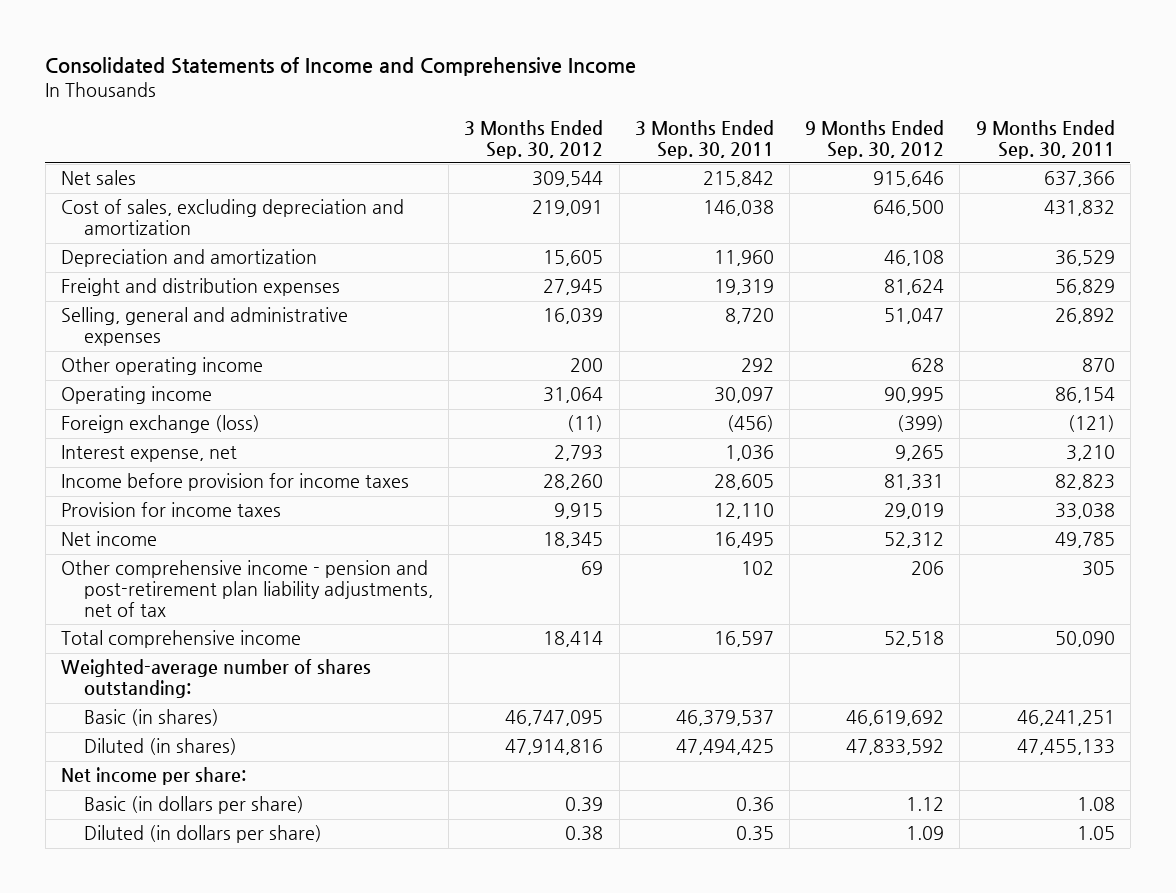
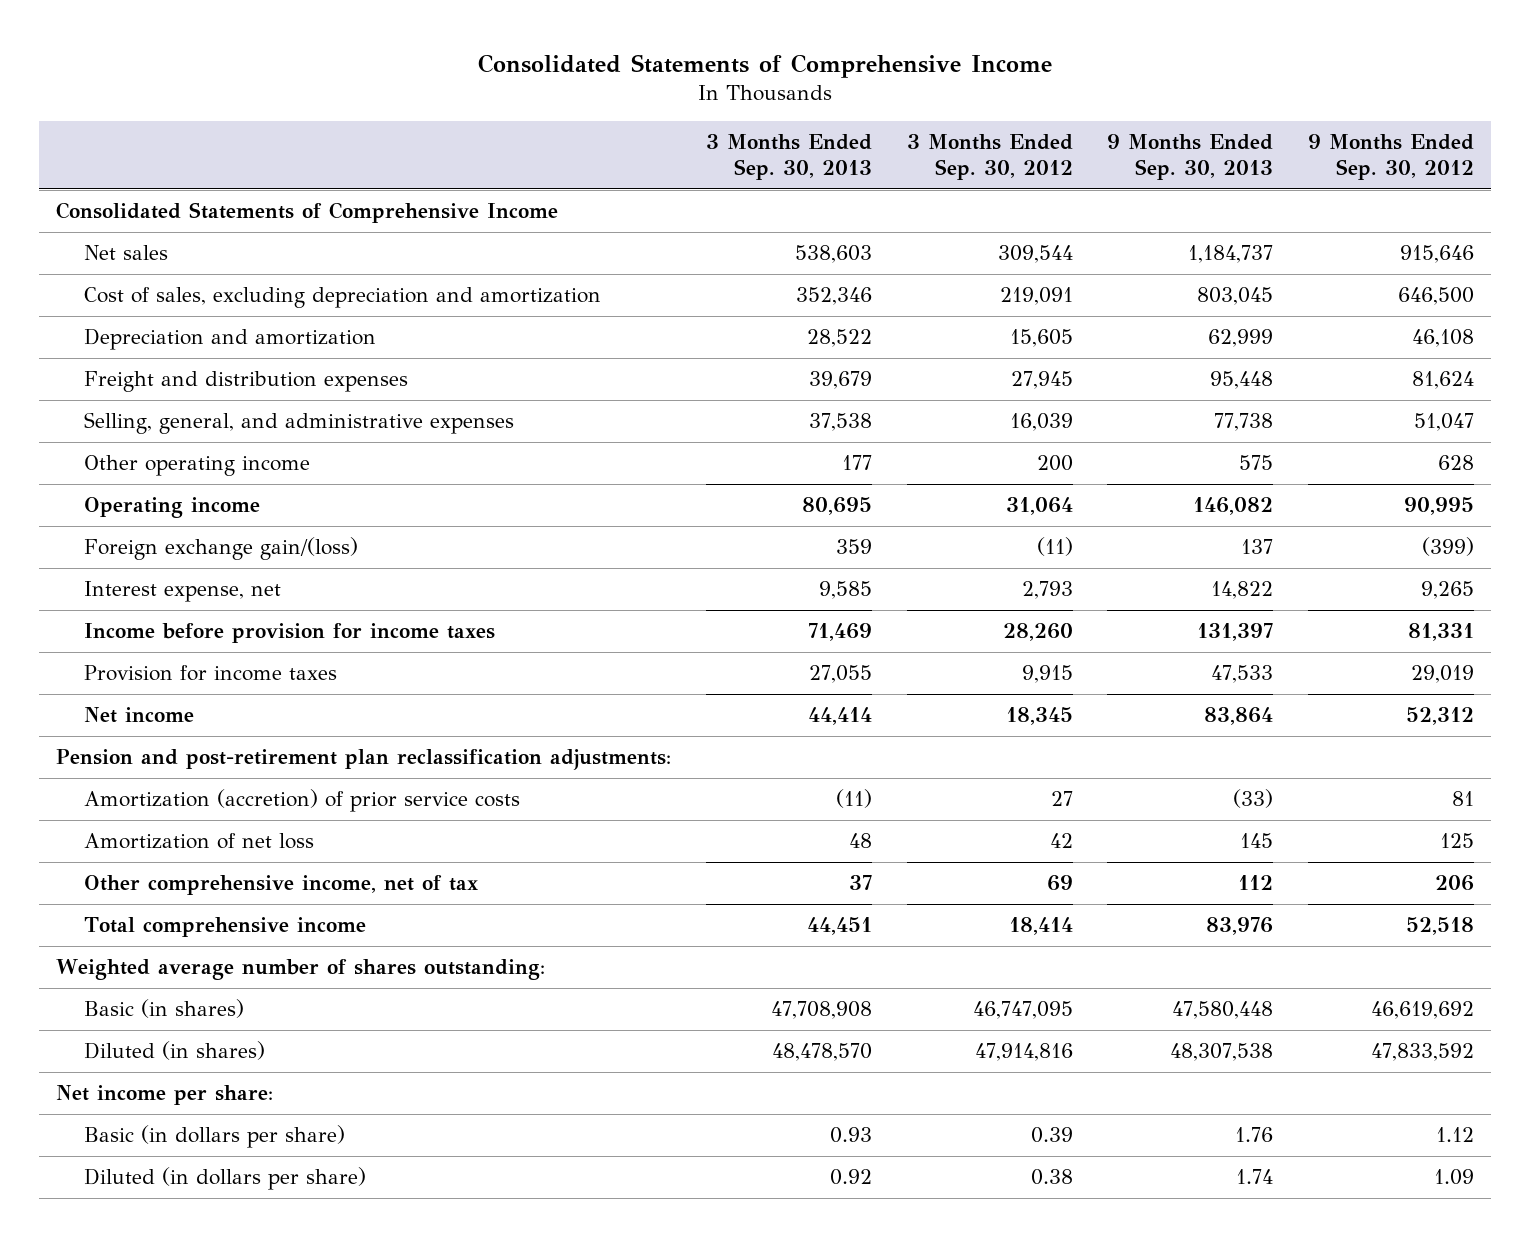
- Consolidated Statements of Income and Comprehensive Income
+ Consolidated Statements of Comprehensive Income
- | 3 Months Ended Sep. 30, 2012 | 3 Months Ended Sep. 30, 2011 | 9 Months Ended Sep. 30, 2012 | 9 Months Ended Sep. 30, 2011
+ | 3 Months Ended Sep. 30, 2013 | 3 Months Ended Sep. 30, 2012 | 9 Months Ended Sep. 30, 2013 | 9 Months Ended Sep. 30, 2012
+ Consolidated Statements of Comprehensive Income
- Selling, general and administrative expenses | 16,039 | 8,720 | 51,047 | 26,892
+ Selling, general, and administrative expenses | 37,538 | 16,039 | 77,738 | 51,047
- Foreign exchange (loss) | (11) | (456) | (399) | (121)
+ Foreign exchange gain/(loss) | 359 | (11) | 137 | (399)
- Other comprehensive income - pension and post-retirement plan liability adjustments, net of tax | 69 | 102 | 206 | 305
+ Pension and post-retirement plan reclassification adjustments:
+ Amortization (accretion) of prior service costs | (11) | 27 | (33) | 81
+ Amortization of net loss | 48 | 42 | 145 | 125
+ Other comprehensive income, net of tax | 37 | 69 | 112 | 206
- Weighted-average number of shares outstanding:
+ Weighted average number of shares outstanding:

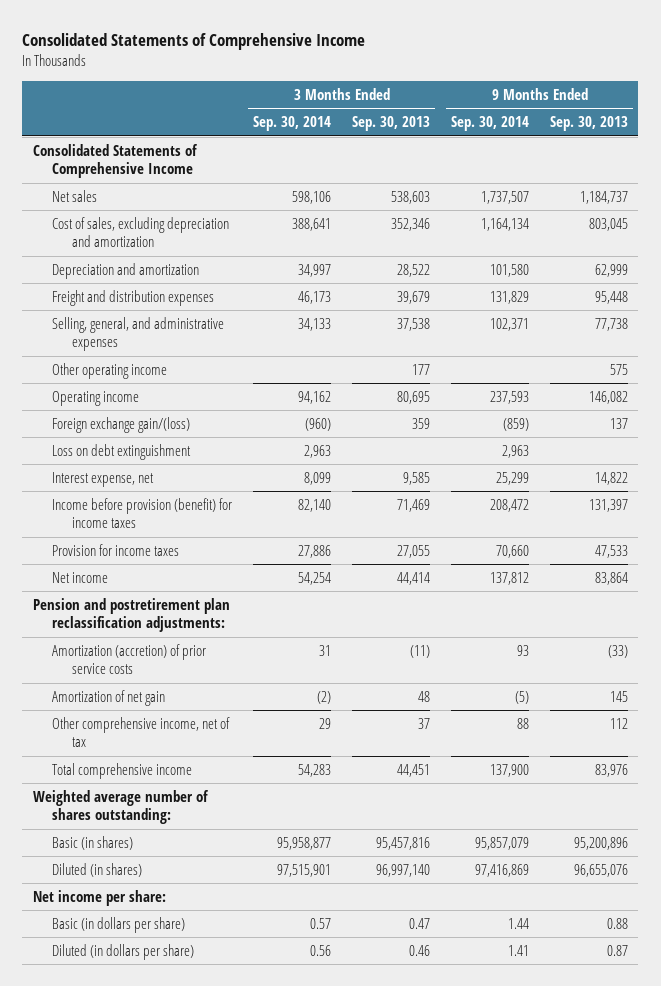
- | 3 Months Ended Sep. 30, 2013 | 3 Months Ended Sep. 30, 2012 | 9 Months Ended Sep. 30, 2013 | 9 Months Ended Sep. 30, 2012
+ | 3 Months Ended Sep. 30, 2014 | 3 Months Ended Sep. 30, 2013 | 9 Months Ended Sep. 30, 2014 | 9 Months Ended Sep. 30, 2013
+ Loss on debt extinguishment | 2,963 | | 2,963 |
- Income before provision for income taxes | 71,469 | 28,260 | 131,397 | 81,331
+ Income before provision (benefit) for income taxes | 82,140 | 71,469 | 208,472 | 131,397
- Pension and post-retirement plan reclassification adjustments:
+ Pension and postretirement plan reclassification adjustments:
- Amortization of net loss | 48 | 42 | 145 | 125
+ Amortization of net gain | (2) | 48 | (5) | 145
- Basic (in shares) | 47,708,908 | 46,747,095 | 47,580,448 | 46,619,692
- Diluted (in shares) | 48,478,570 | 47,914,816 | 48,307,538 | 47,833,592
+ Basic (in shares) | 95,958,877 | 95,457,816 | 95,857,079 | 95,200,896
+ Diluted (in shares) | 97,515,901 | 96,997,140 | 97,416,869 | 96,655,076
- Basic (in dollars per share) | 0.93 | 0.39 | 1.76 | 1.12
- Diluted (in dollars per share) | 0.92 | 0.38 | 1.74 | 1.09
+ Basic (in dollars per share) | 0.57 | 0.47 | 1.44 | 0.88
+ Diluted (in dollars per share) | 0.56 | 0.46 | 1.41 | 0.87

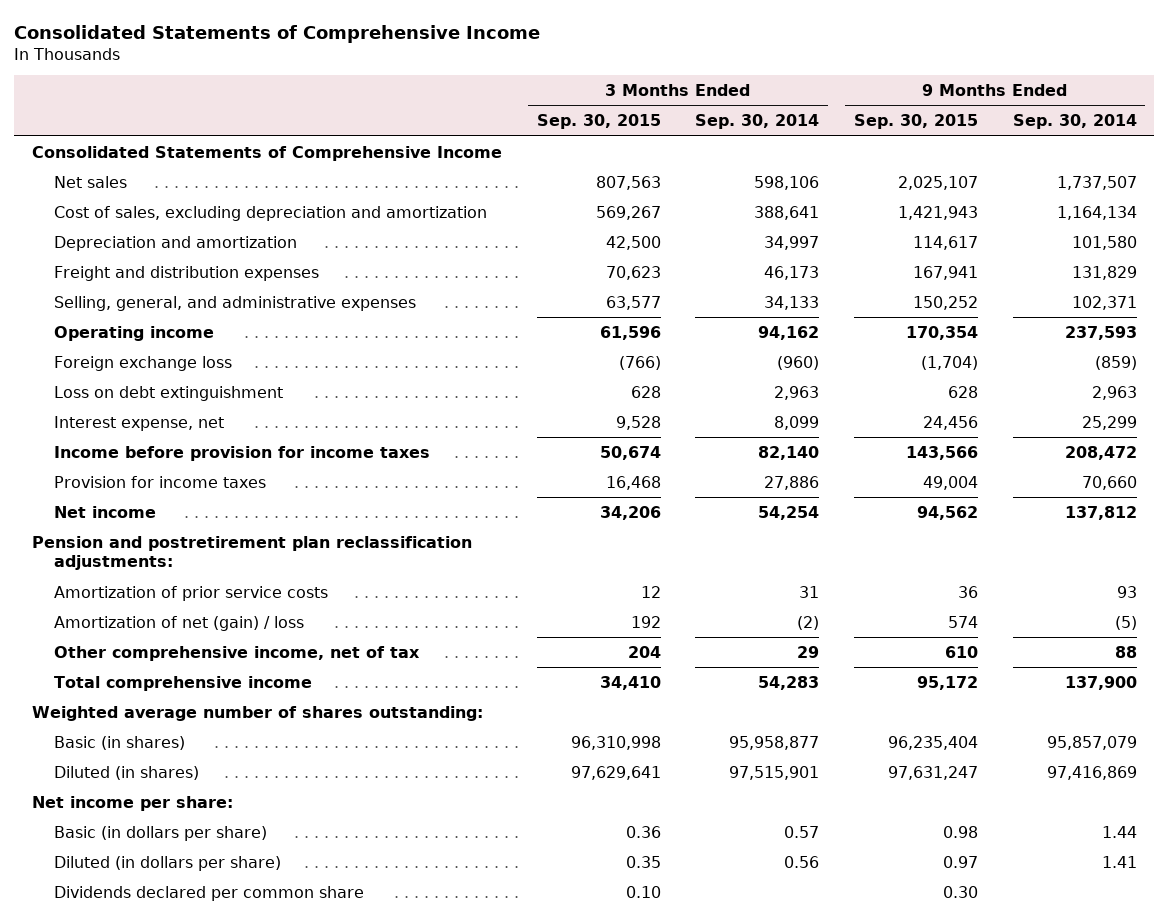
- | 3 Months Ended Sep. 30, 2014 | 3 Months Ended Sep. 30, 2013 | 9 Months Ended Sep. 30, 2014 | 9 Months Ended Sep. 30, 2013
+ | 3 Months Ended Sep. 30, 2015 | 3 Months Ended Sep. 30, 2014 | 9 Months Ended Sep. 30, 2015 | 9 Months Ended Sep. 30, 2014
- Other operating income | | 177 | | 575
- Foreign exchange gain/(loss) | (960) | 359 | (859) | 137
+ Foreign exchange loss | (766) | (960) | (1,704) | (859)
- Income before provision (benefit) for income taxes | 82,140 | 71,469 | 208,472 | 131,397
+ Income before provision for income taxes | 50,674 | 82,140 | 143,566 | 208,472
- Amortization (accretion) of prior service costs | 31 | (11) | 93 | (33)
- Amortization of net gain | (2) | 48 | (5) | 145
+ Amortization of prior service costs | 12 | 31 | 36 | 93
+ Amortization of net (gain) / loss | 192 | (2) | 574 | (5)
+ Dividends declared per common share | 0.10 | | 0.30 |

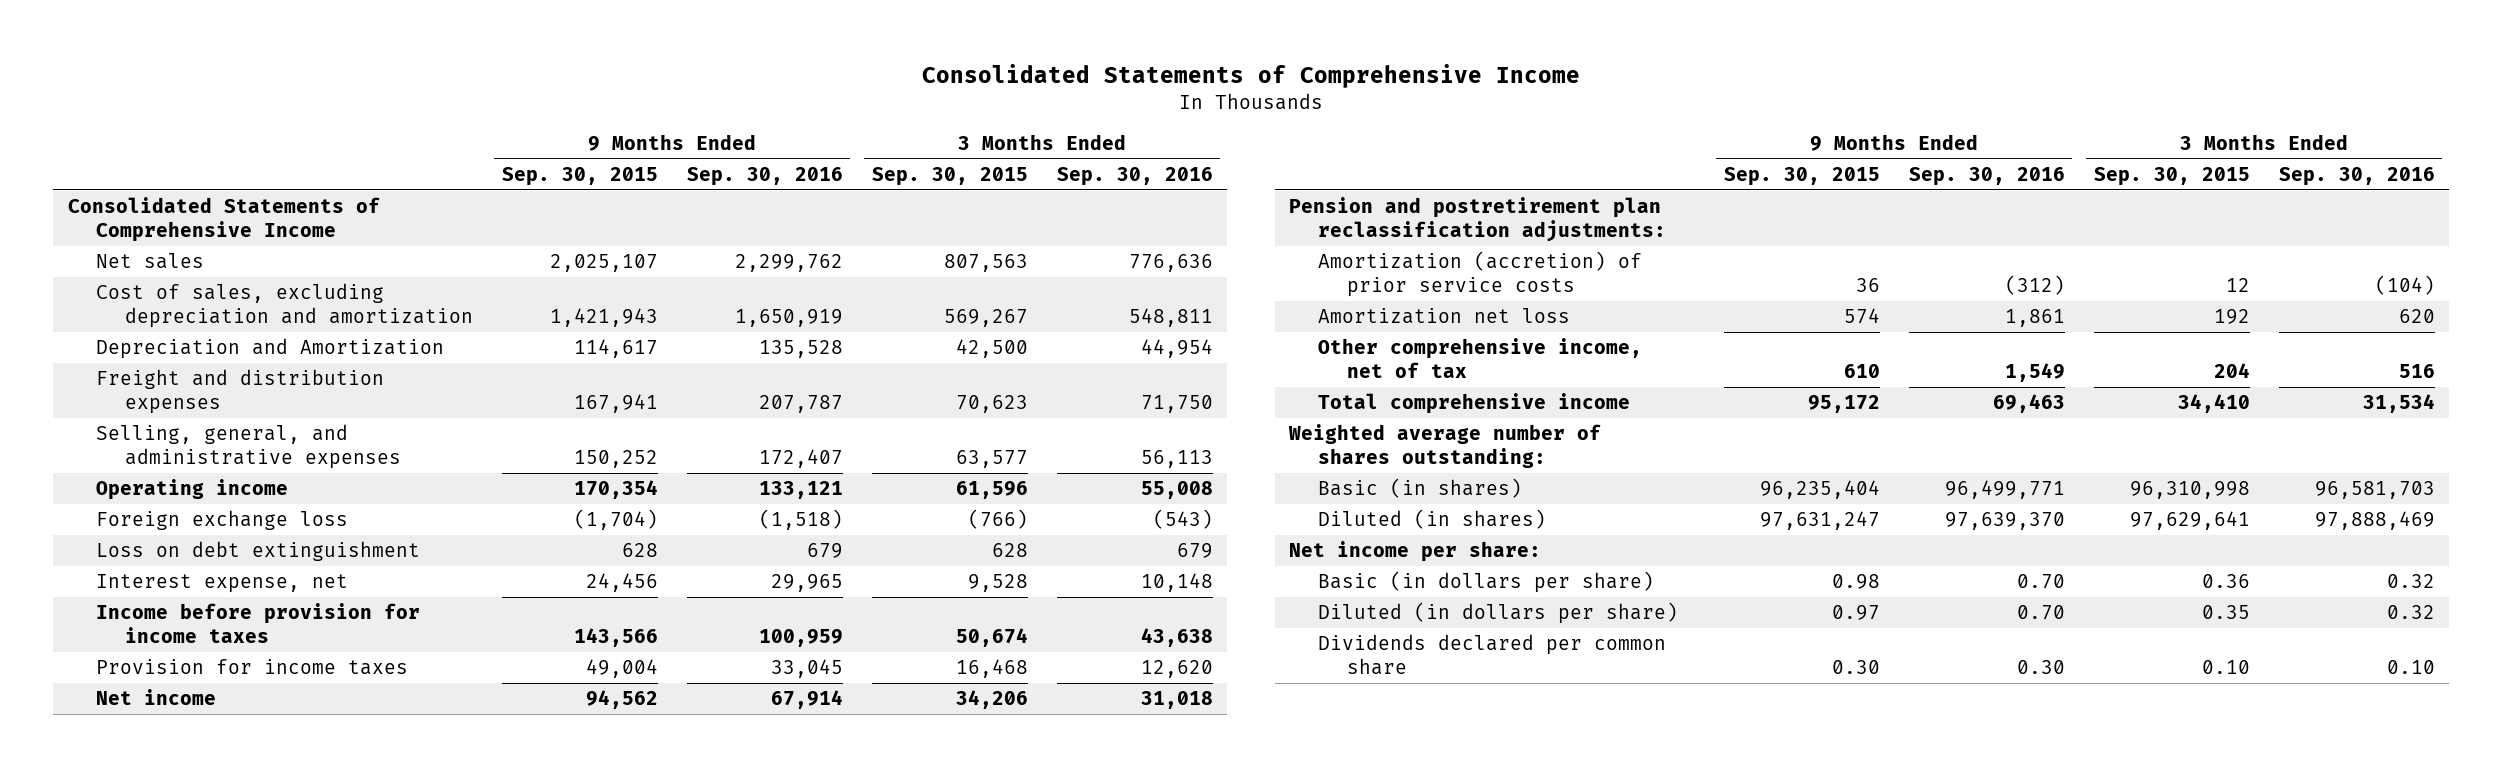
- | 3 Months Ended Sep. 30, 2015 | 3 Months Ended Sep. 30, 2014 | 9 Months Ended Sep. 30, 2015 | 9 Months Ended Sep. 30, 2014
+ | 9 Months Ended Sep. 30, 2015 | 9 Months Ended Sep. 30, 2016 | 3 Months Ended Sep. 30, 2015 | 3 Months Ended Sep. 30, 2016
- Depreciation and amortization | 42,500 | 34,997 | 114,617 | 101,580
+ Depreciation and Amortization | 114,617 | 135,528 | 42,500 | 44,954
- Amortization of prior service costs | 12 | 31 | 36 | 93
- Amortization of net (gain) / loss | 192 | (2) | 574 | (5)
+ Amortization (accretion) of prior service costs | 36 | (312) | 12 | (104)
+ Amortization net loss | 574 | 1,861 | 192 | 620

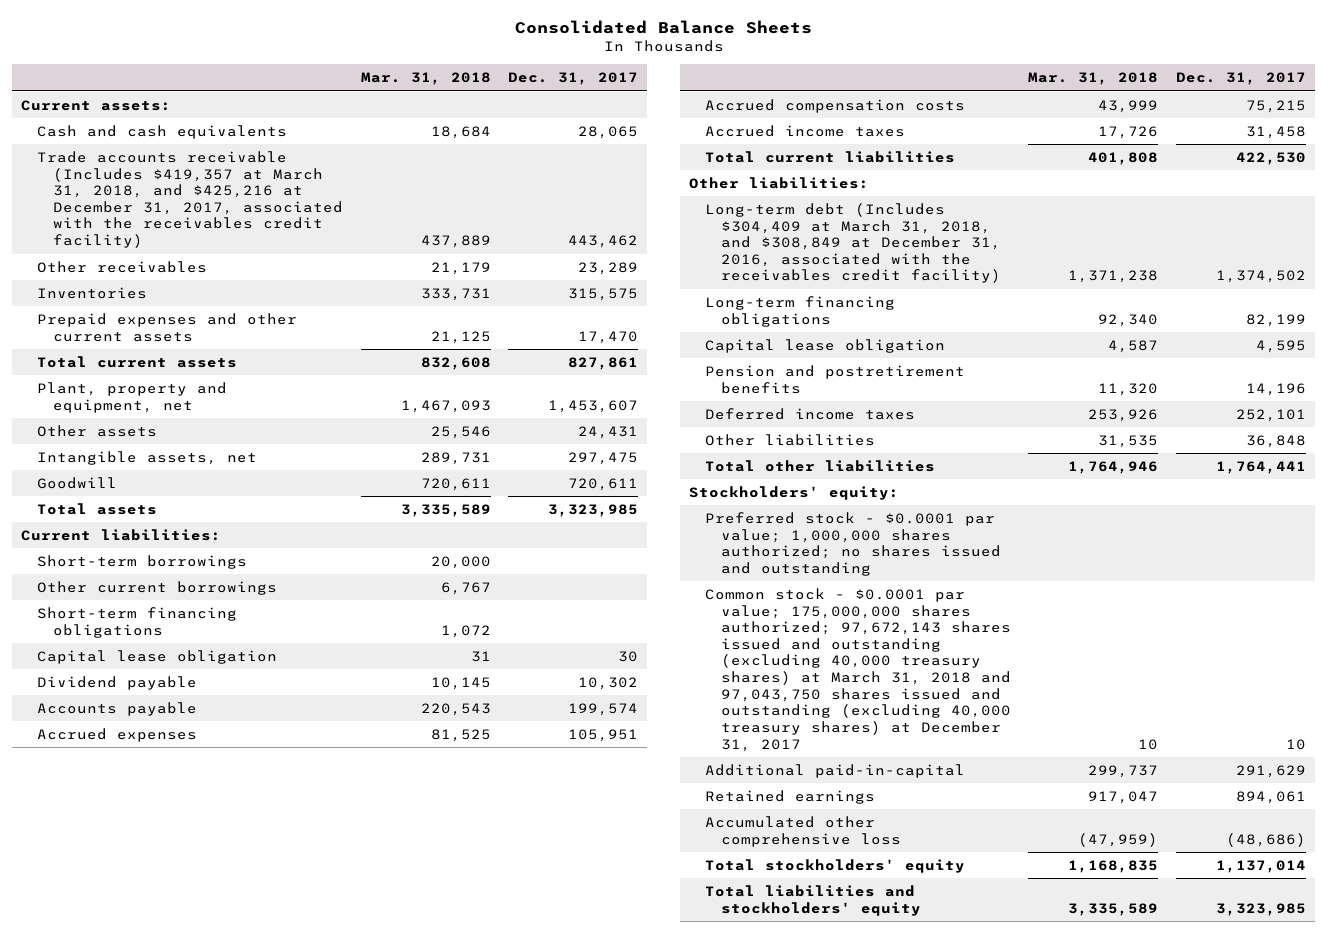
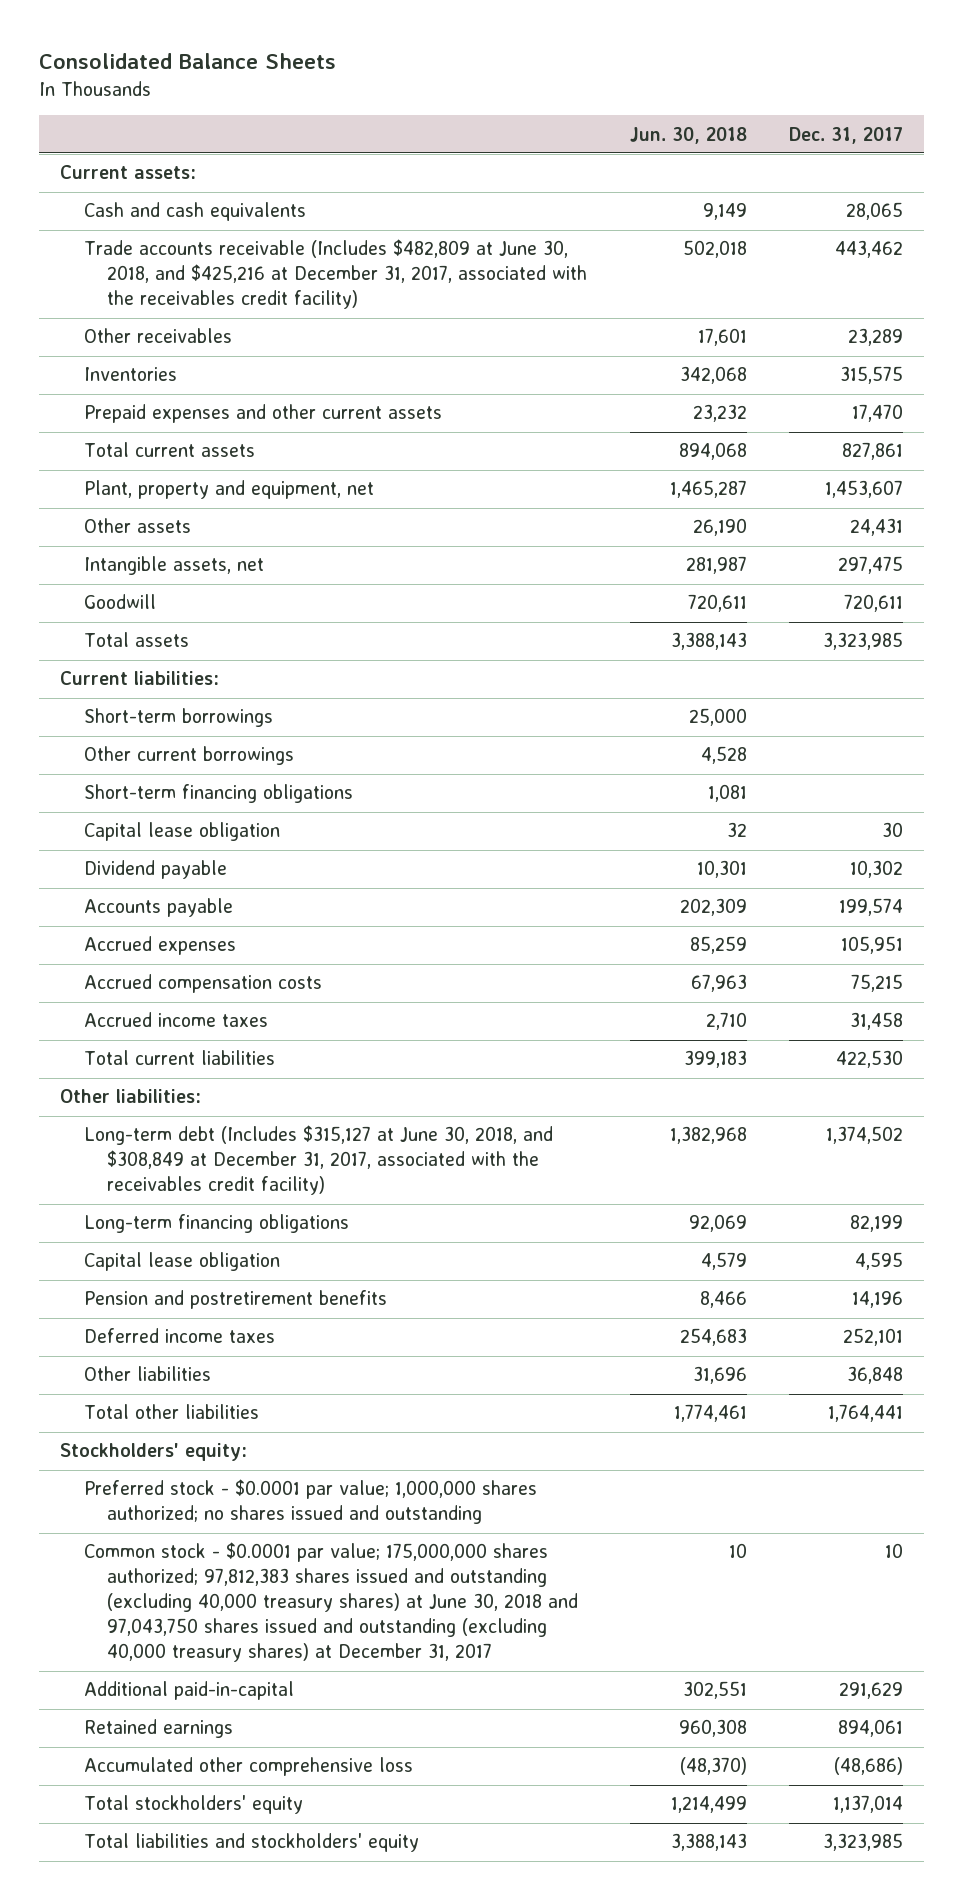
- | Mar. 31, 2018 | Dec. 31, 2017
+ | Jun. 30, 2018 | Dec. 31, 2017
- Trade accounts receivable (Includes $419,357 at March 31, 2018, and $425,216 at December 31, 2017, associated with the receivables credit facility) | 437,889 | 443,462
+ Trade accounts receivable (Includes $482,809 at June 30, 2018, and $425,216 at December 31, 2017, associated with the receivables credit facility) | 502,018 | 443,462
- Long-term debt (Includes $304,409 at March 31, 2018, and $308,849 at December 31, 2016, associated with the receivables credit facility) | 1,371,238 | 1,374,502
+ Long-term debt (Includes $315,127 at June 30, 2018, and $308,849 at December 31, 2017, associated with the receivables credit facility) | 1,382,968 | 1,374,502
- Common stock - $0.0001 par value; 175,000,000 shares authorized; 97,672,143 shares issued and outstanding (excluding 40,000 treasury shares) at March 31, 2018 and 97,043,750 shares issued and outstanding (excluding 40,000 treasury shares) at December 31, 2017 | 10 | 10
+ Common stock - $0.0001 par value; 175,000,000 shares authorized; 97,812,383 shares issued and outstanding (excluding 40,000 treasury shares) at June 30, 2018 and 97,043,750 shares issued and outstanding (excluding 40,000 treasury shares) at December 31, 2017 | 10 | 10

